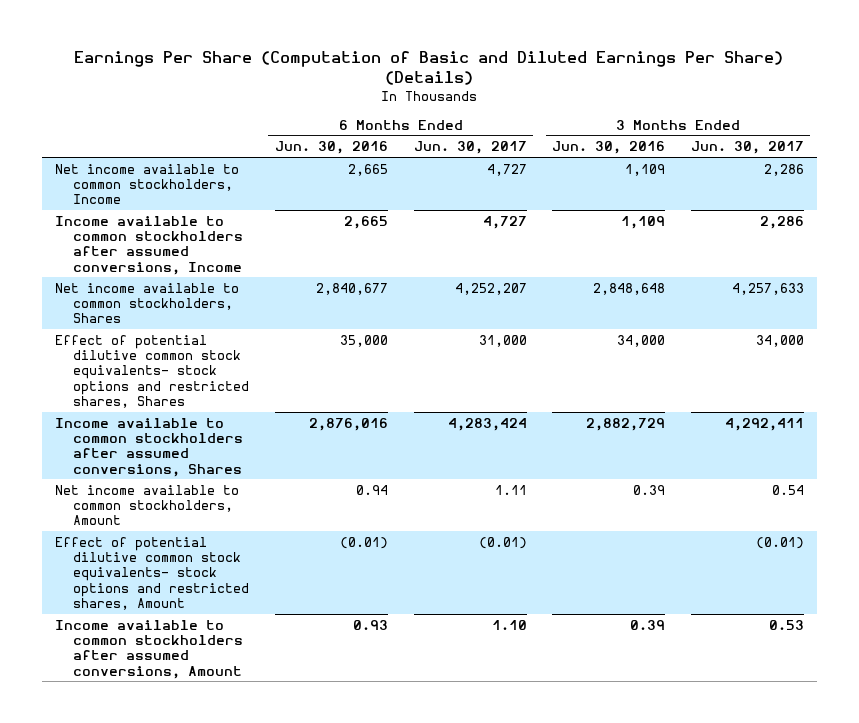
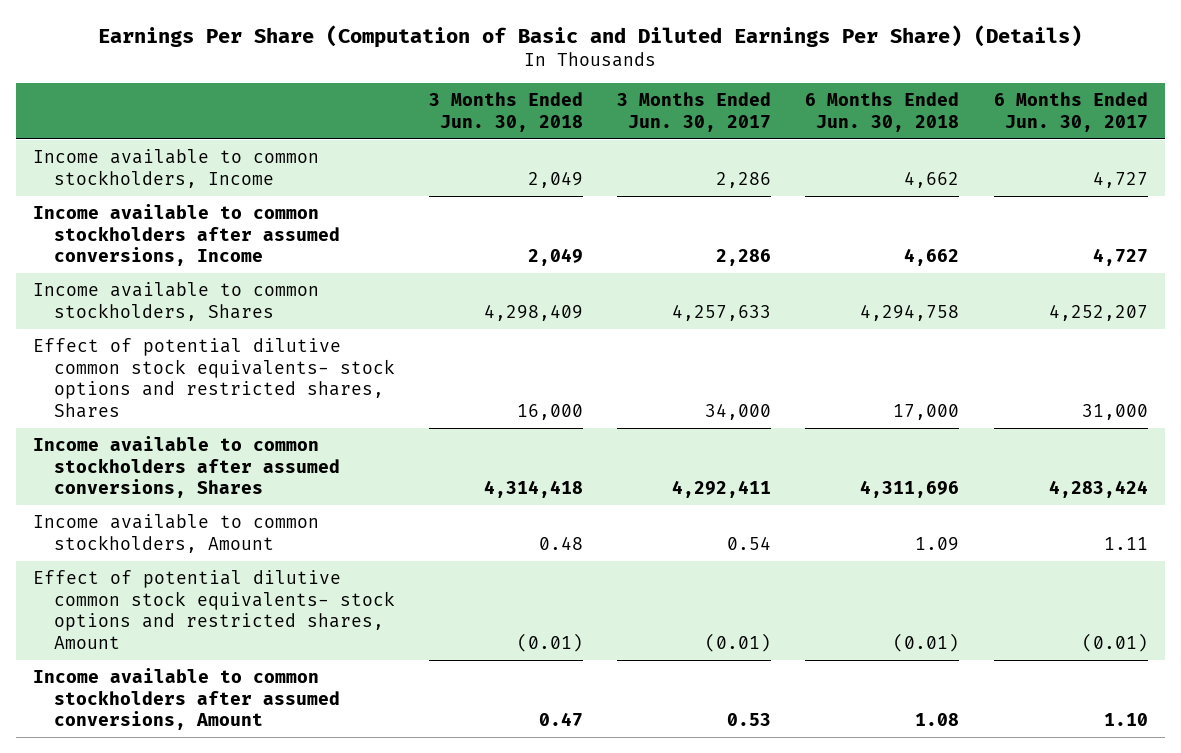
- | 6 Months Ended Jun. 30, 2016 | 6 Months Ended Jun. 30, 2017 | 3 Months Ended Jun. 30, 2016 | 3 Months Ended Jun. 30, 2017
+ | 3 Months Ended Jun. 30, 2018 | 3 Months Ended Jun. 30, 2017 | 6 Months Ended Jun. 30, 2018 | 6 Months Ended Jun. 30, 2017
- Net income available to common stockholders, Income | 2,665 | 4,727 | 1,109 | 2,286
+ Income available to common stockholders, Income | 2,049 | 2,286 | 4,662 | 4,727
- Net income available to common stockholders, Shares | 2,840,677 | 4,252,207 | 2,848,648 | 4,257,633
+ Income available to common stockholders, Shares | 4,298,409 | 4,257,633 | 4,294,758 | 4,252,207
- Net income available to common stockholders, Amount | 0.94 | 1.11 | 0.39 | 0.54
+ Income available to common stockholders, Amount | 0.48 | 0.54 | 1.09 | 1.11

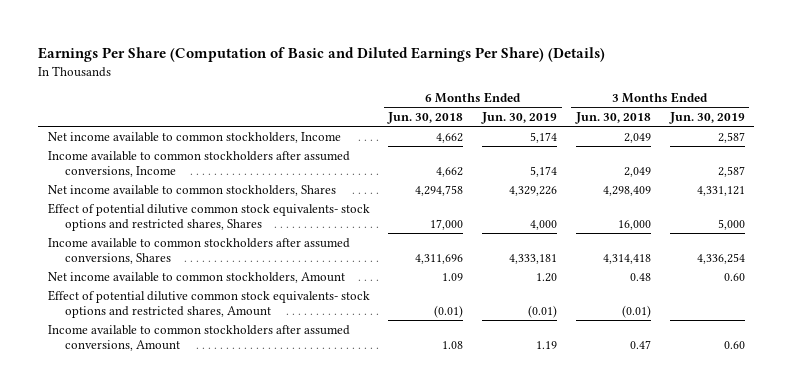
- | 3 Months Ended Jun. 30, 2018 | 3 Months Ended Jun. 30, 2017 | 6 Months Ended Jun. 30, 2018 | 6 Months Ended Jun. 30, 2017
+ | 6 Months Ended Jun. 30, 2018 | 6 Months Ended Jun. 30, 2019 | 3 Months Ended Jun. 30, 2018 | 3 Months Ended Jun. 30, 2019
- Income available to common stockholders, Income | 2,049 | 2,286 | 4,662 | 4,727
+ Net income available to common stockholders, Income | 4,662 | 5,174 | 2,049 | 2,587
- Income available to common stockholders, Shares | 4,298,409 | 4,257,633 | 4,294,758 | 4,252,207
+ Net income available to common stockholders, Shares | 4,294,758 | 4,329,226 | 4,298,409 | 4,331,121
- Income available to common stockholders, Amount | 0.48 | 0.54 | 1.09 | 1.11
+ Net income available to common stockholders, Amount | 1.09 | 1.20 | 0.48 | 0.60

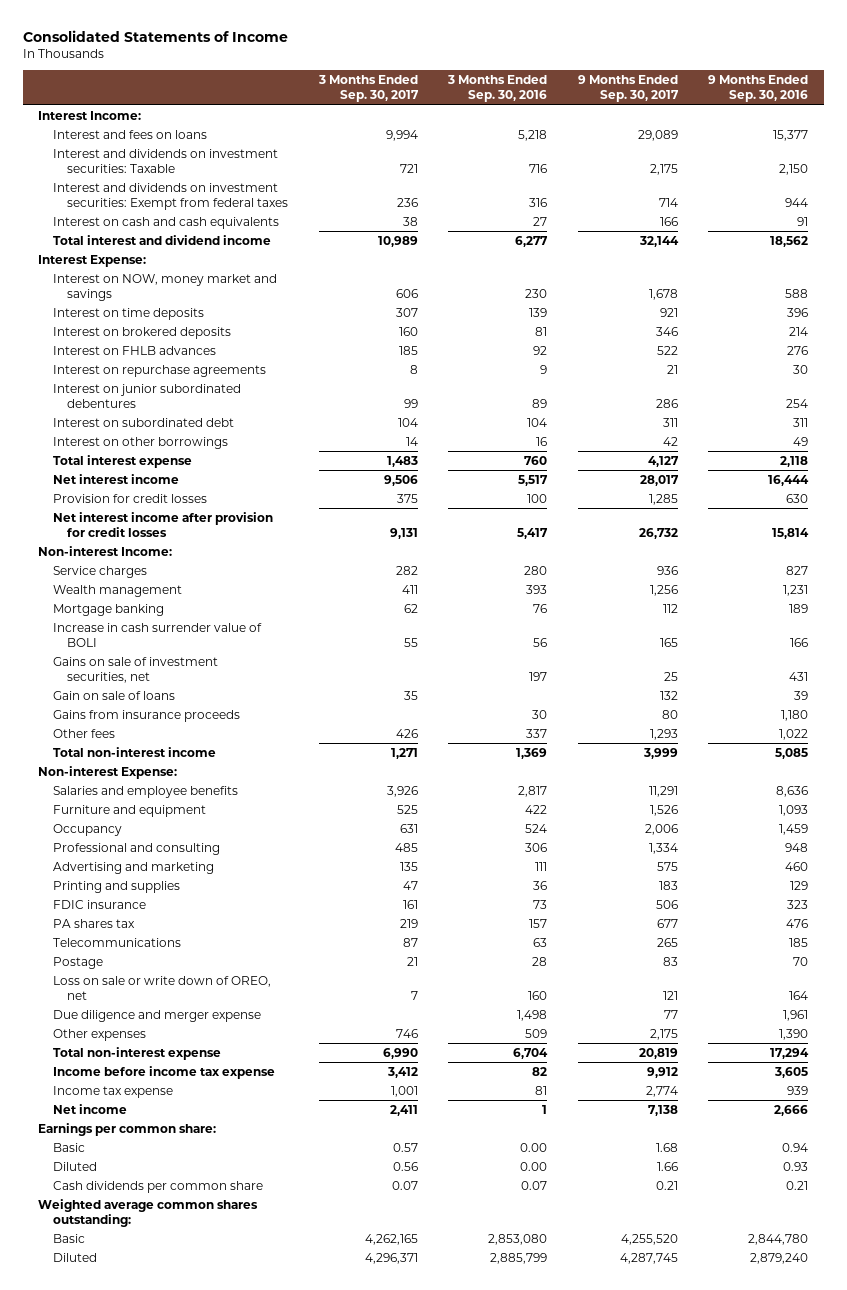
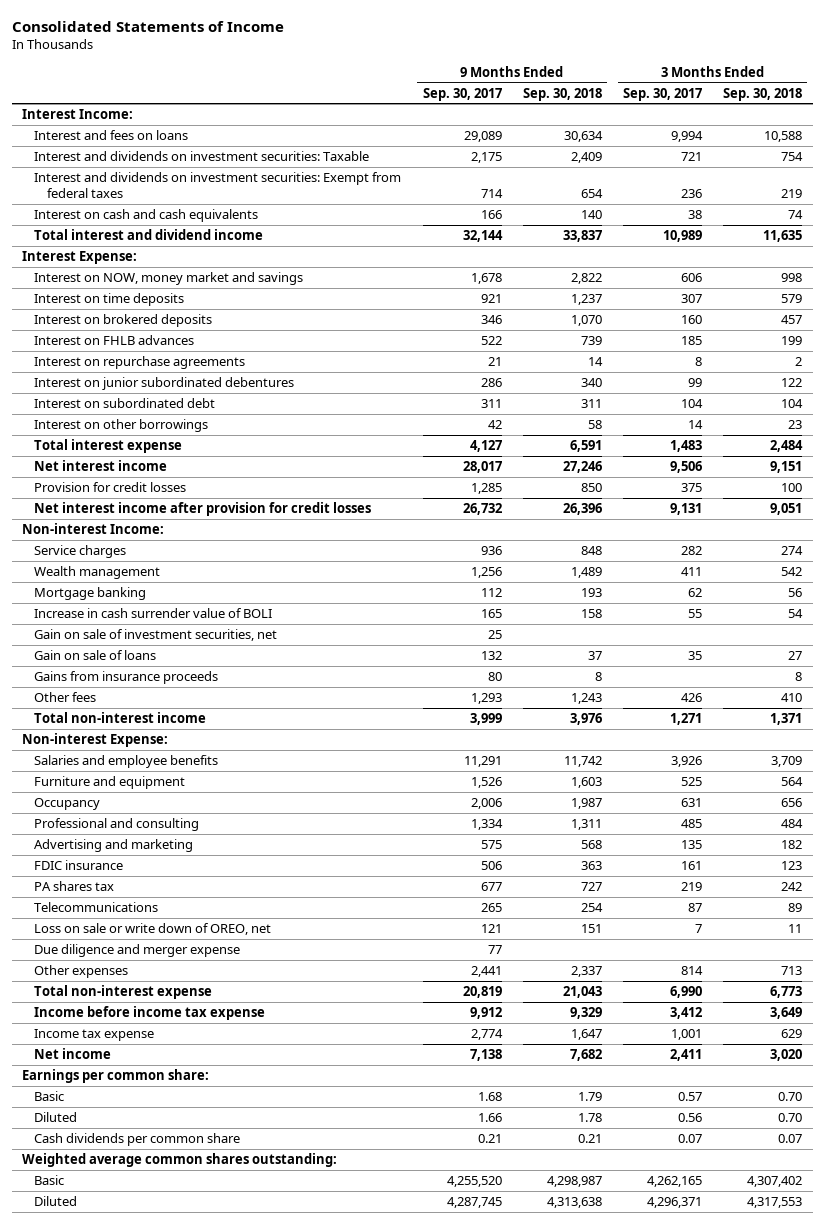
- | 3 Months Ended Sep. 30, 2017 | 3 Months Ended Sep. 30, 2016 | 9 Months Ended Sep. 30, 2017 | 9 Months Ended Sep. 30, 2016
+ | 9 Months Ended Sep. 30, 2017 | 9 Months Ended Sep. 30, 2018 | 3 Months Ended Sep. 30, 2017 | 3 Months Ended Sep. 30, 2018
- Gains on sale of investment securities, net | | 197 | 25 | 431
+ Gain on sale of investment securities, net | 25 | | |
- Printing and supplies | 47 | 36 | 183 | 129
- Postage | 21 | 28 | 83 | 70
- Other expenses | 746 | 509 | 2,175 | 1,390
+ Other expenses | 2,441 | 2,337 | 814 | 713

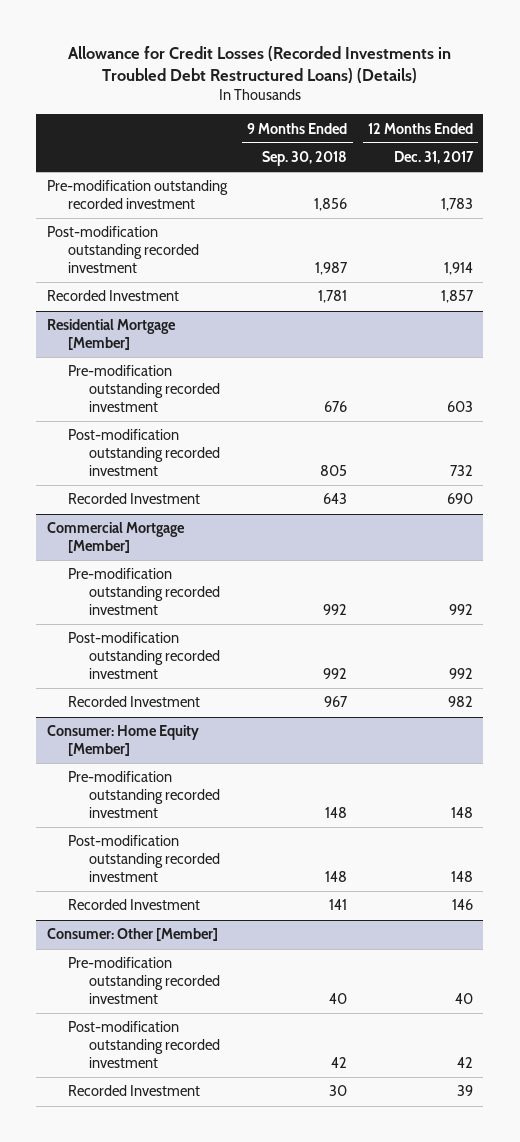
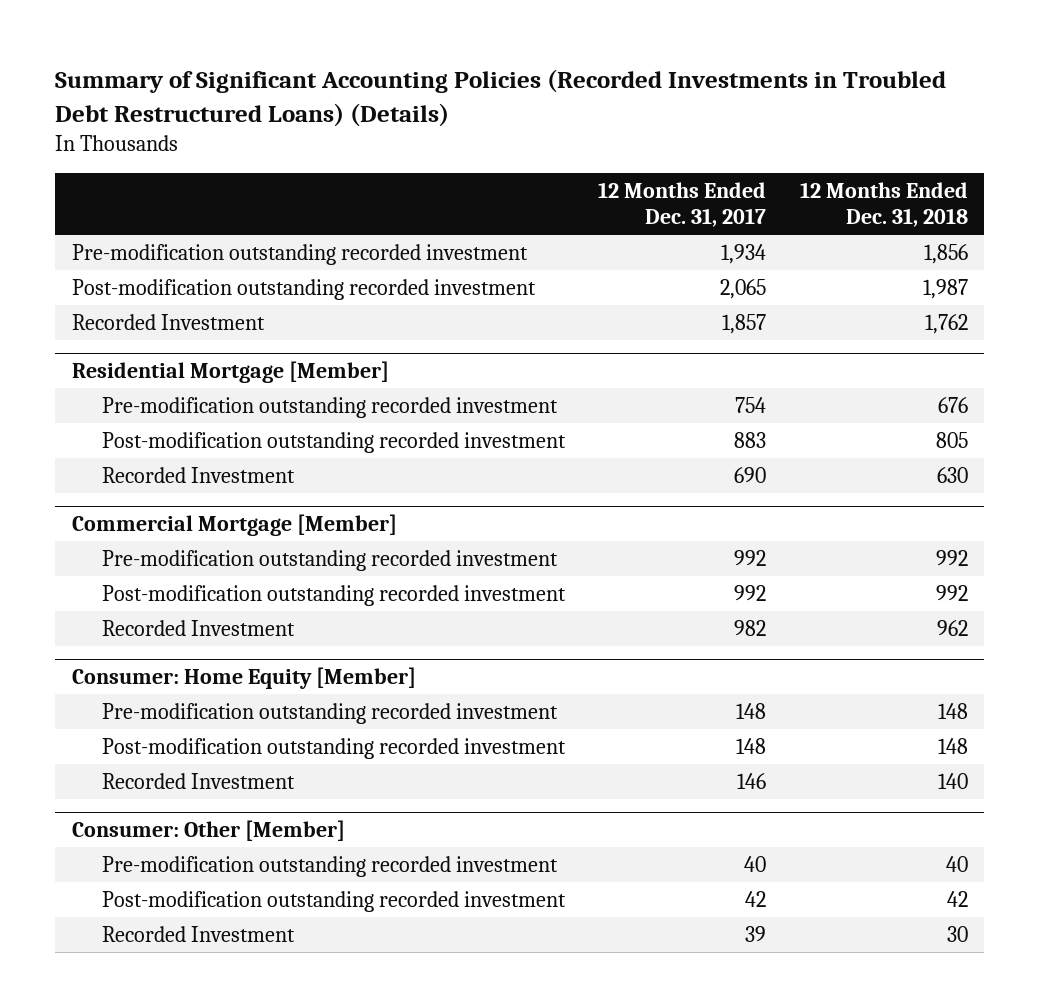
- Allowance for Credit Losses (Recorded Investments in Troubled Debt Restructured Loans) (Details)
+ Summary of Significant Accounting Policies (Recorded Investments in Troubled Debt Restructured Loans) (Details)
- | 9 Months Ended Sep. 30, 2018 | 12 Months Ended Dec. 31, 2017
+ | 12 Months Ended Dec. 31, 2017 | 12 Months Ended Dec. 31, 2018
- Pre-modification outstanding recorded investment | 1,856 | 1,783
- Post-modification outstanding recorded investment | 1,987 | 1,914
+ Pre-modification outstanding recorded investment | 1,934 | 1,856
+ Post-modification outstanding recorded investment | 2,065 | 1,987
@ Residential Mortgage [Member]
- Pre-modification outstanding recorded investment | 676 | 603
- Post-modification outstanding recorded investment | 805 | 732
+ Pre-modification outstanding recorded investment | 754 | 676
+ Post-modification outstanding recorded investment | 883 | 805

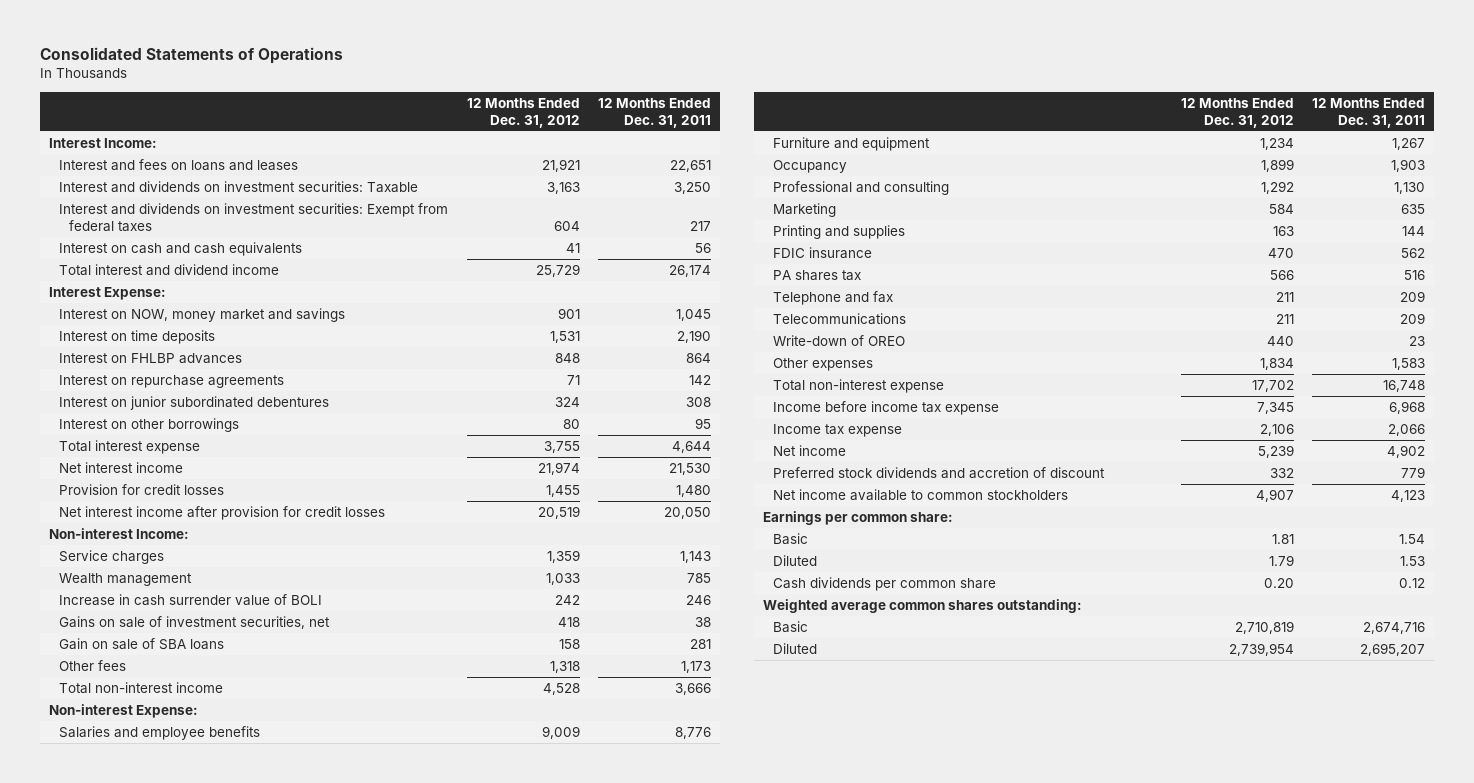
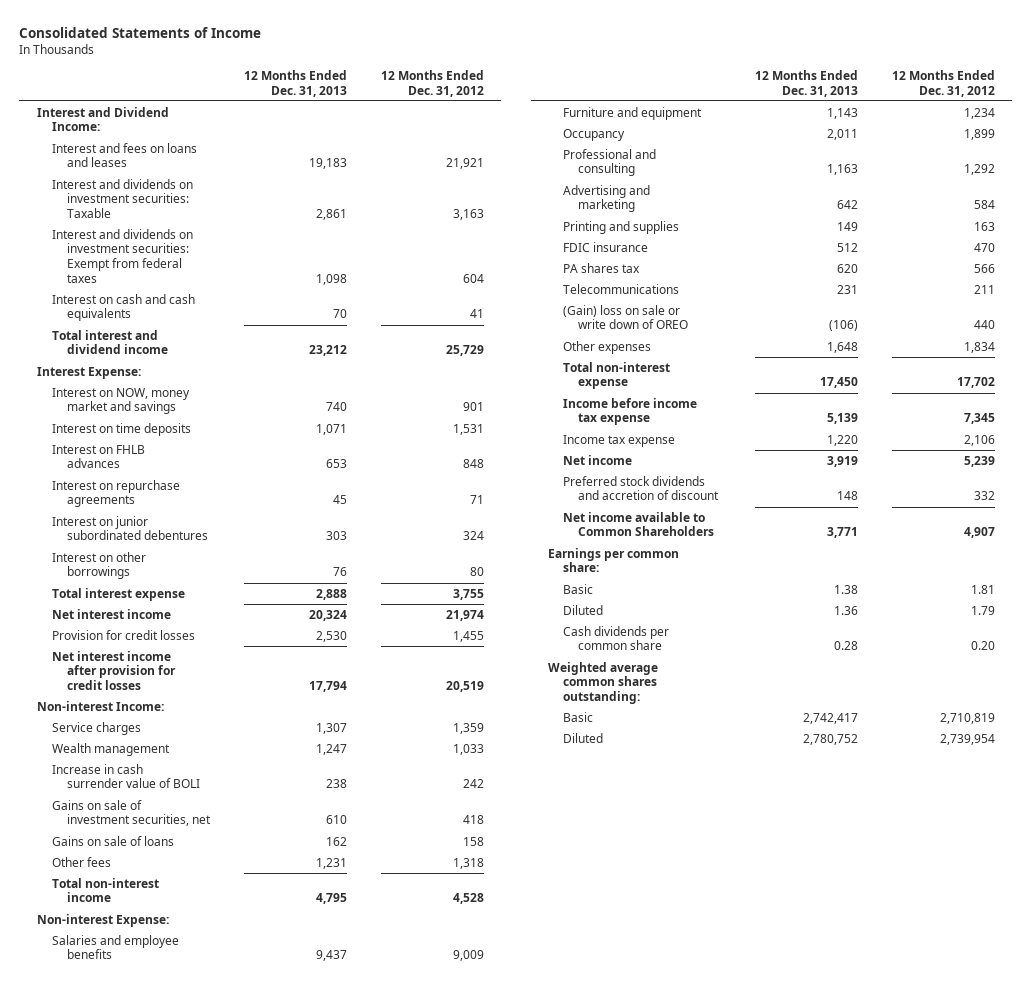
- Consolidated Statements of Operations
+ Consolidated Statements of Income
- | 12 Months Ended Dec. 31, 2012 | 12 Months Ended Dec. 31, 2011
+ | 12 Months Ended Dec. 31, 2013 | 12 Months Ended Dec. 31, 2012
- Interest Income:
+ Interest and Dividend Income:
- Interest on FHLBP advances | 848 | 864
+ Interest on FHLB advances | 653 | 848
- Gain on sale of SBA loans | 158 | 281
+ Gains on sale of loans | 162 | 158
- Marketing | 584 | 635
+ Advertising and marketing | 642 | 584
- Telephone and fax | 211 | 209
- Write-down of OREO | 440 | 23
+ (Gain) loss on sale or write down of OREO | (106) | 440
- Net income available to common stockholders | 4,907 | 4,123
+ Net income available to Common Shareholders | 3,771 | 4,907

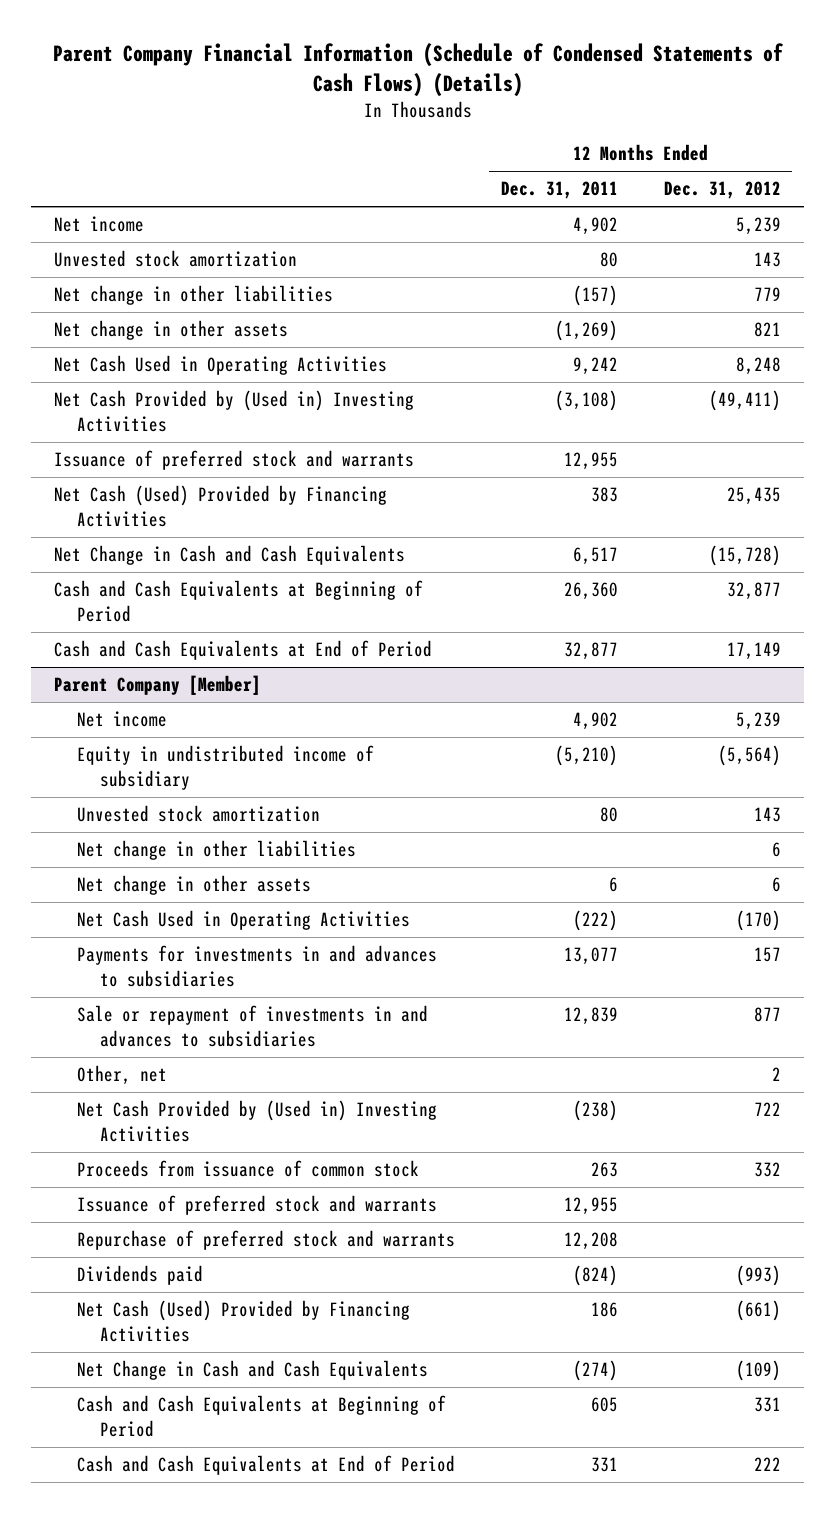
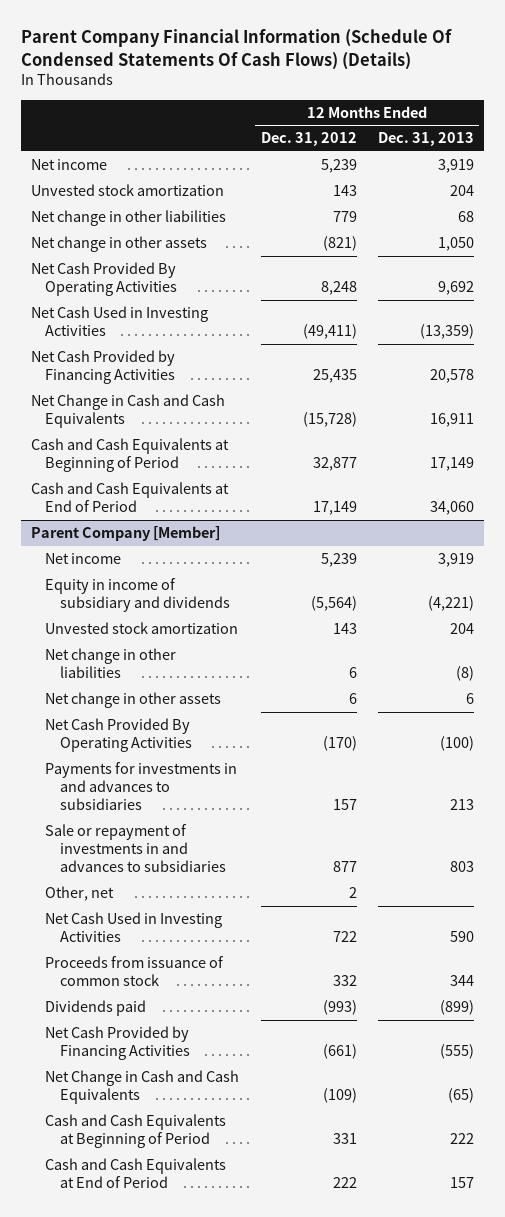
- Parent Company Financial Information (Schedule of Condensed Statements of Cash Flows) (Details)
+ Parent Company Financial Information (Schedule Of Condensed Statements Of Cash Flows) (Details)
- | 12 Months Ended Dec. 31, 2011 | 12 Months Ended Dec. 31, 2012
+ | 12 Months Ended Dec. 31, 2012 | 12 Months Ended Dec. 31, 2013
- Net change in other assets | (1,269) | 821
- Net Cash Used in Operating Activities | 9,242 | 8,248
- Net Cash Provided by (Used in) Investing Activities | (3,108) | (49,411)
- Issuance of preferred stock and warrants | 12,955 |
- Net Cash (Used) Provided by Financing Activities | 383 | 25,435
+ Net change in other assets | (821) | 1,050
+ Net Cash Provided By Operating Activities | 8,248 | 9,692
+ Net Cash Used in Investing Activities | (49,411) | (13,359)
+ Net Cash Provided by Financing Activities | 25,435 | 20,578
@ Parent Company [Member]
- Equity in undistributed income of subsidiary | (5,210) | (5,564)
+ Equity in income of subsidiary and dividends | (5,564) | (4,221)
- Net Cash Used in Operating Activities | (222) | (170)
+ Net Cash Provided By Operating Activities | (170) | (100)
- Net Cash Provided by (Used in) Investing Activities | (238) | 722
+ Net Cash Used in Investing Activities | 722 | 590
- Issuance of preferred stock and warrants | 12,955 |
- Repurchase of preferred stock and warrants | 12,208 |
- Net Cash (Used) Provided by Financing Activities | 186 | (661)
+ Net Cash Provided by Financing Activities | (661) | (555)

